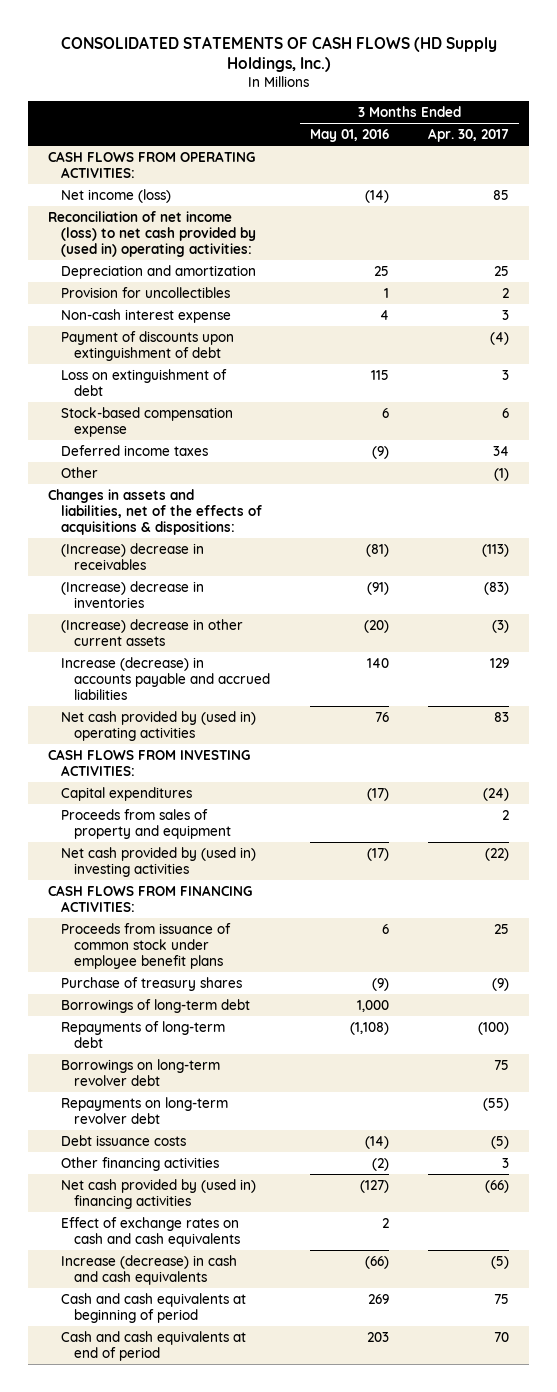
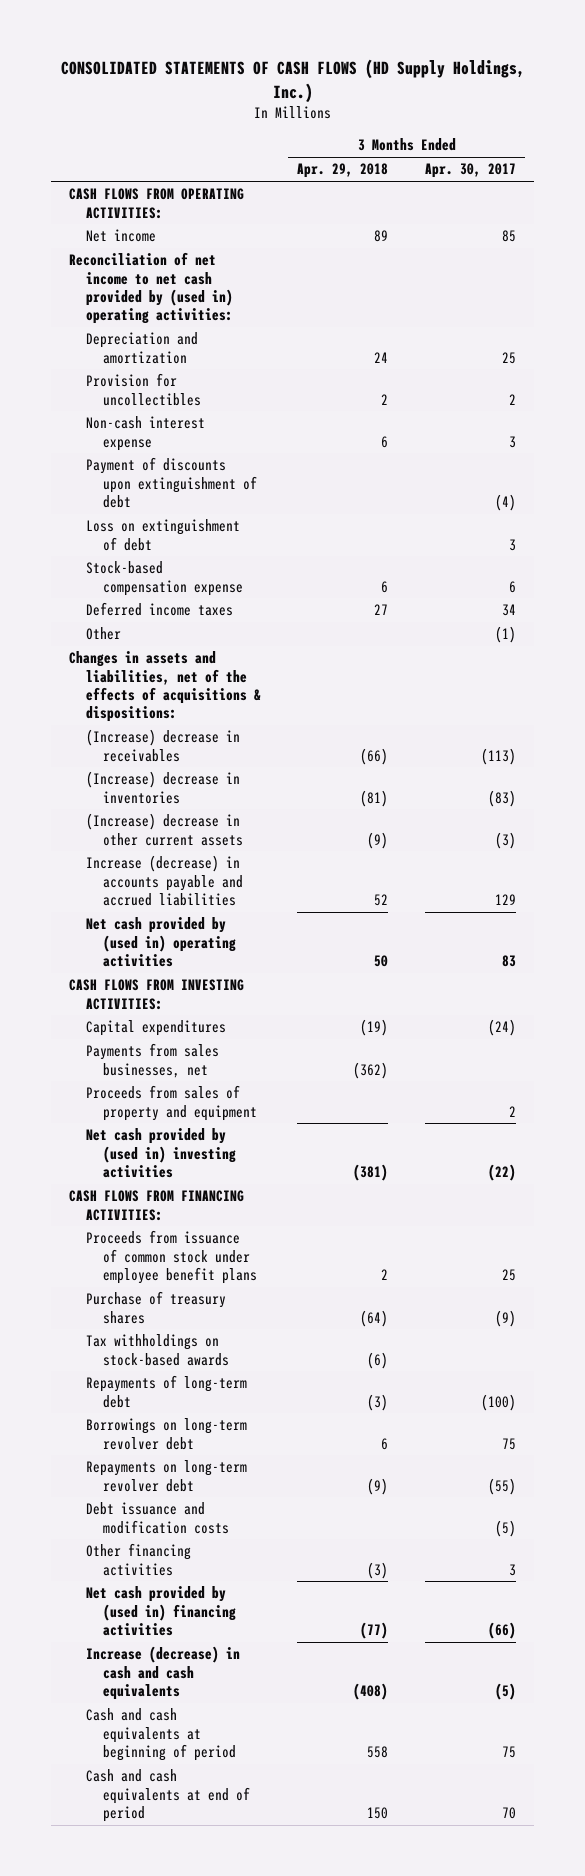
- | 3 Months Ended May 01, 2016 | 3 Months Ended Apr. 30, 2017
+ | 3 Months Ended Apr. 29, 2018 | 3 Months Ended Apr. 30, 2017
- Net income (loss) | (14) | 85
- Reconciliation of net income (loss) to net cash provided by (used in) operating activities:
+ Net income | 89 | 85
+ Reconciliation of net income to net cash provided by (used in) operating activities:
+ Payments from sales businesses, net | (362) |
- Borrowings of long-term debt | 1,000 |
+ Tax withholdings on stock-based awards | (6) |
- Debt issuance costs | (14) | (5)
+ Debt issuance and modification costs | | (5)
- Effect of exchange rates on cash and cash equivalents | 2 |

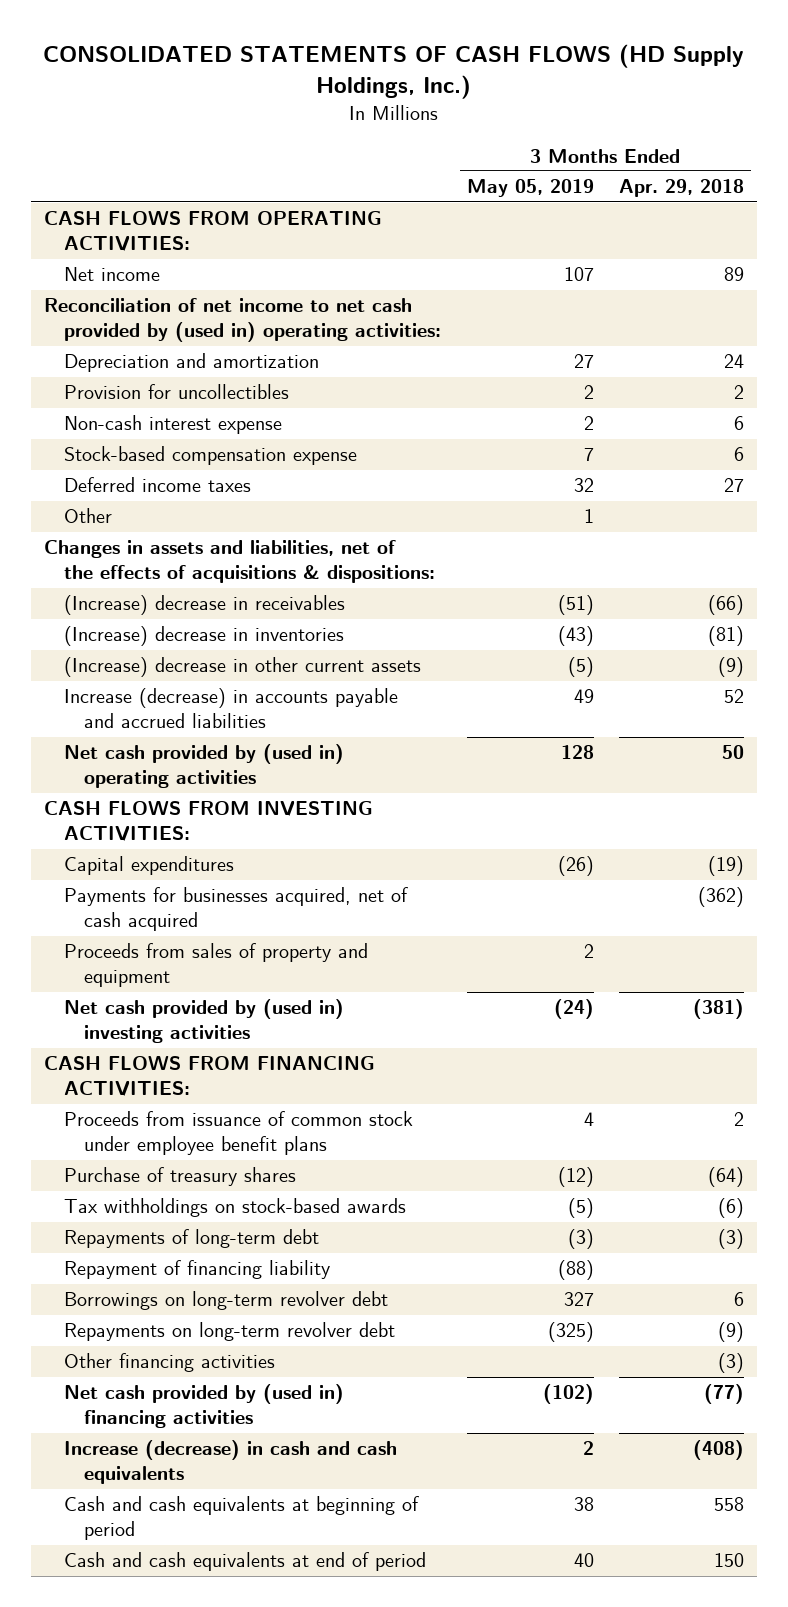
- | 3 Months Ended Apr. 29, 2018 | 3 Months Ended Apr. 30, 2017
+ | 3 Months Ended May 05, 2019 | 3 Months Ended Apr. 29, 2018
- Payment of discounts upon extinguishment of debt | | (4)
- Loss on extinguishment of debt | | 3
- Payments from sales businesses, net | (362) |
+ Payments for businesses acquired, net of cash acquired | | (362)
+ Repayment of financing liability | (88) |
- Debt issuance and modification costs | | (5)

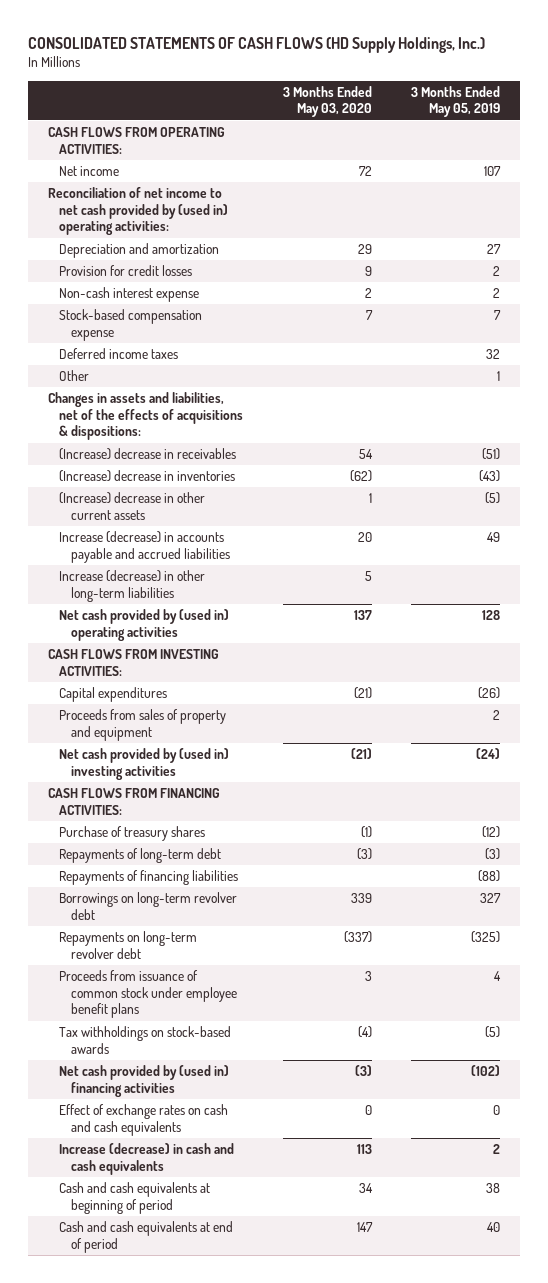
- | 3 Months Ended May 05, 2019 | 3 Months Ended Apr. 29, 2018
+ | 3 Months Ended May 03, 2020 | 3 Months Ended May 05, 2019
- Provision for uncollectibles | 2 | 2
+ Provision for credit losses | 9 | 2
+ Increase (decrease) in other long-term liabilities | 5 |
- Payments for businesses acquired, net of cash acquired | | (362)
- Repayment of financing liability | (88) |
+ Repayments of financing liabilities | | (88)
- Other financing activities | | (3)
moved down: Proceeds from issuance of common stock under employee benefit plans | 3 | 4
moved down: Tax withholdings on stock-based awards | (4) | (5)
+ Effect of exchange rates on cash and cash equivalents | 0 | 0

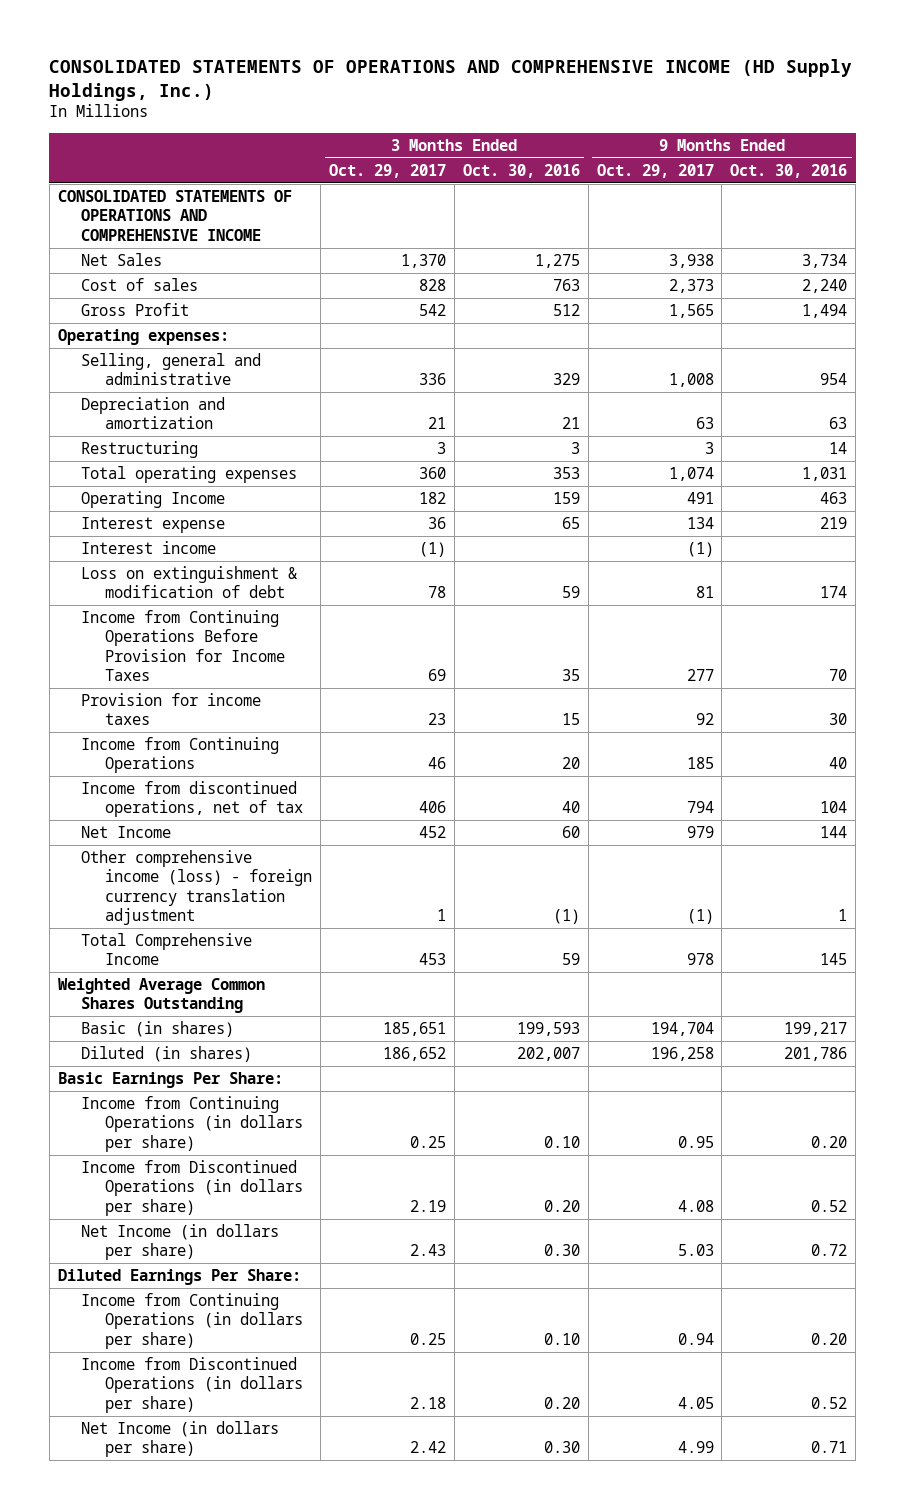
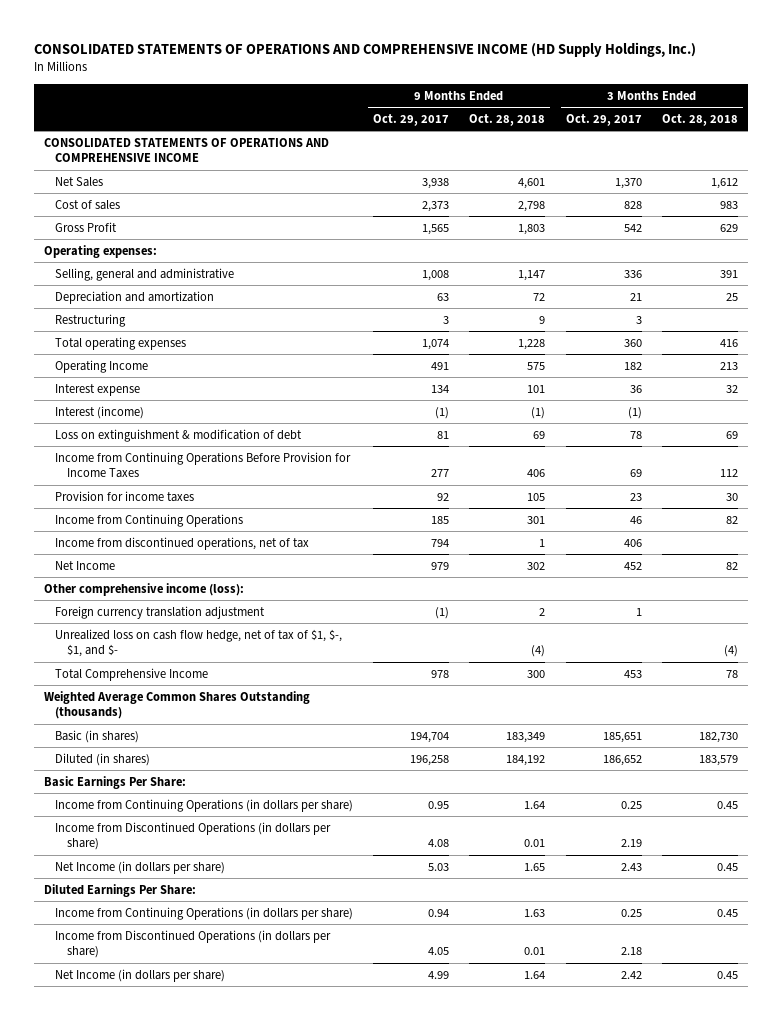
- | 3 Months Ended Oct. 29, 2017 | 3 Months Ended Oct. 30, 2016 | 9 Months Ended Oct. 29, 2017 | 9 Months Ended Oct. 30, 2016
+ | 9 Months Ended Oct. 29, 2017 | 9 Months Ended Oct. 28, 2018 | 3 Months Ended Oct. 29, 2017 | 3 Months Ended Oct. 28, 2018
- Interest income | (1) | | (1) |
+ Interest (income) | (1) | (1) | (1) |
- Other comprehensive income (loss) - foreign currency translation adjustment | 1 | (1) | (1) | 1
+ Other comprehensive income (loss):
+ Foreign currency translation adjustment | (1) | 2 | 1 |
+ Unrealized loss on cash flow hedge, net of tax of $1, $-, $1, and $- | | (4) | | (4)
- Weighted Average Common Shares Outstanding
+ Weighted Average Common Shares Outstanding (thousands)

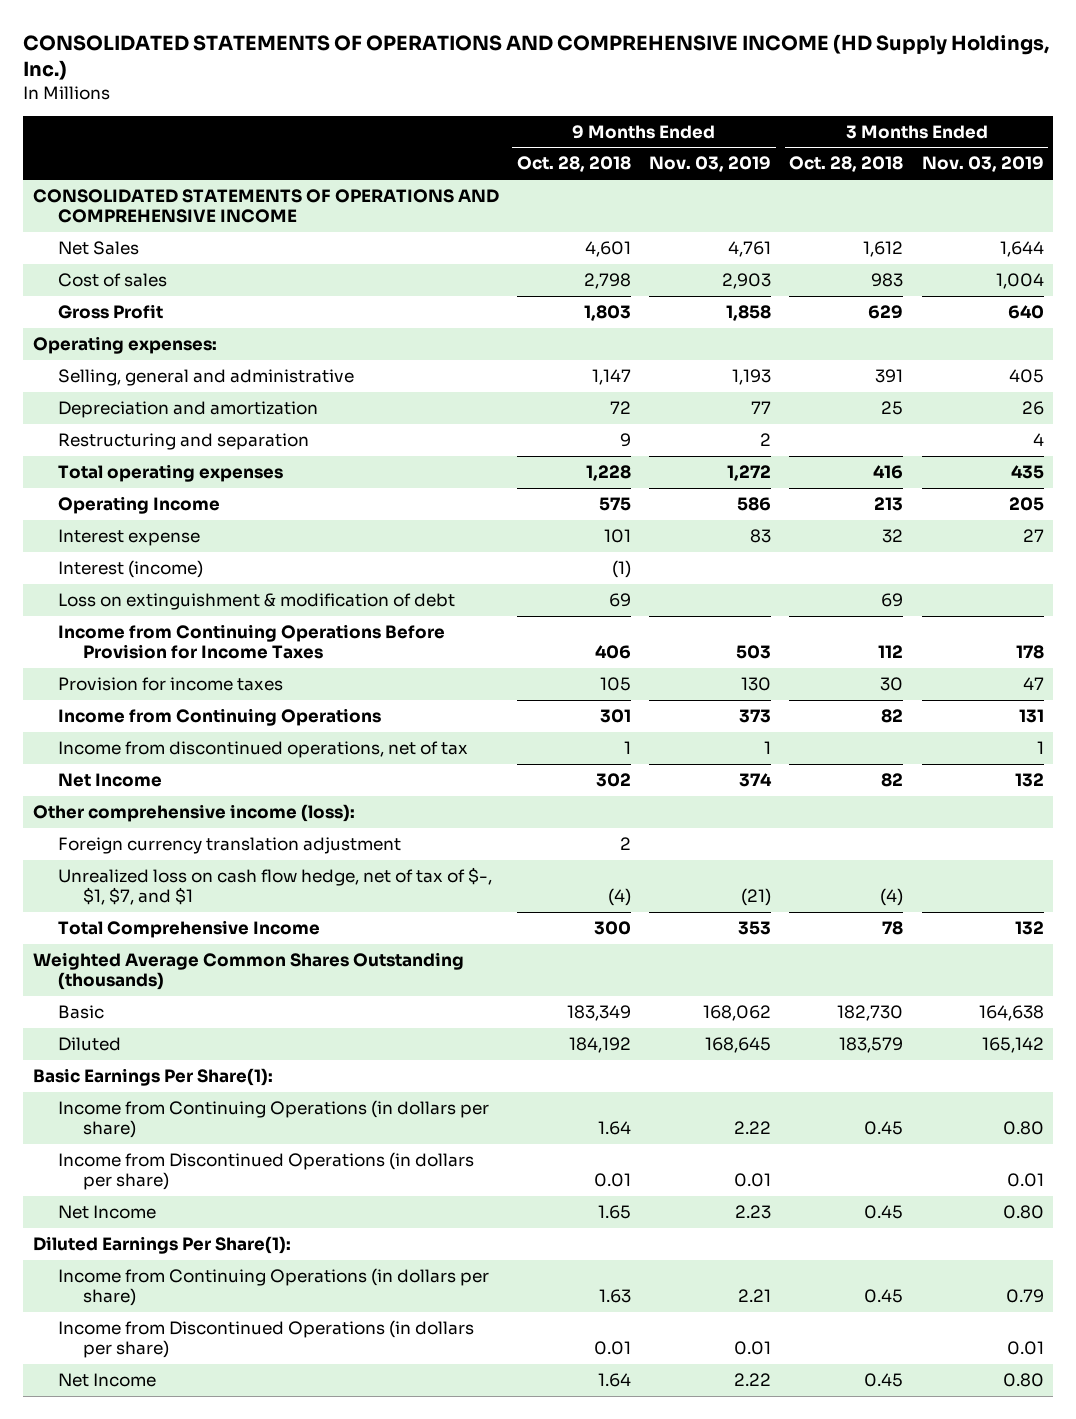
- | 9 Months Ended Oct. 29, 2017 | 9 Months Ended Oct. 28, 2018 | 3 Months Ended Oct. 29, 2017 | 3 Months Ended Oct. 28, 2018
+ | 9 Months Ended Oct. 28, 2018 | 9 Months Ended Nov. 03, 2019 | 3 Months Ended Oct. 28, 2018 | 3 Months Ended Nov. 03, 2019
- Restructuring | 3 | 9 | 3 |
+ Restructuring and separation | 9 | 2 | | 4
- Unrealized loss on cash flow hedge, net of tax of $1, $-, $1, and $- | | (4) | | (4)
+ Unrealized loss on cash flow hedge, net of tax of $-, $1, $7, and $1 | (4) | (21) | (4) |
- Basic (in shares) | 194,704 | 183,349 | 185,651 | 182,730
- Diluted (in shares) | 196,258 | 184,192 | 186,652 | 183,579
- Basic Earnings Per Share:
+ Basic | 183,349 | 168,062 | 182,730 | 164,638
+ Diluted | 184,192 | 168,645 | 183,579 | 165,142
+ Basic Earnings Per Share(1):
- Net Income (in dollars per share) | 5.03 | 1.65 | 2.43 | 0.45
- Diluted Earnings Per Share:
+ Net Income | 1.65 | 2.23 | 0.45 | 0.80
+ Diluted Earnings Per Share(1):
- Net Income (in dollars per share) | 4.99 | 1.64 | 2.42 | 0.45
+ Net Income | 1.64 | 2.22 | 0.45 | 0.80

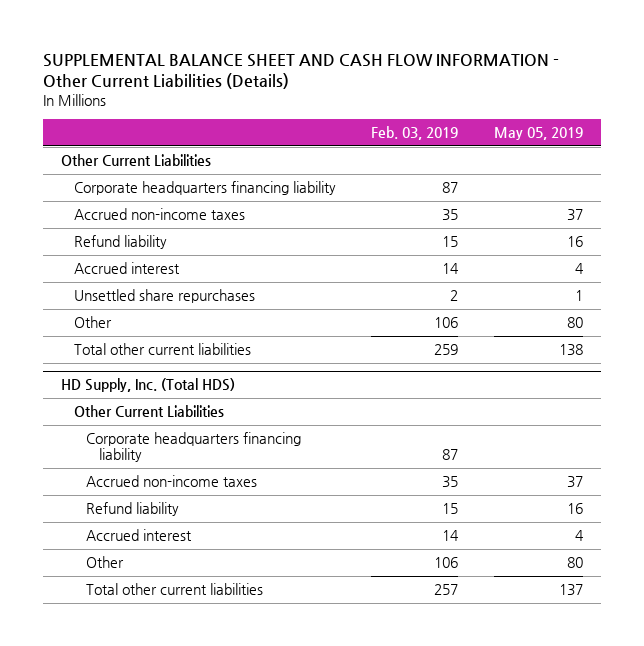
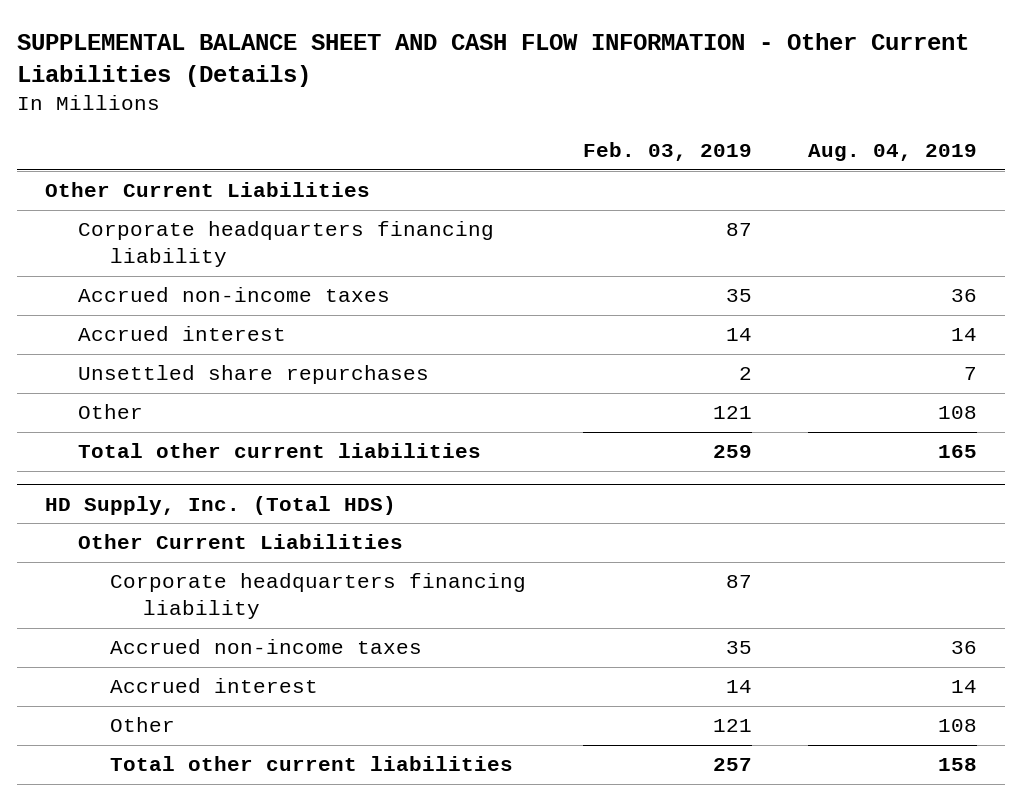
- | Feb. 03, 2019 | May 05, 2019
+ | Feb. 03, 2019 | Aug. 04, 2019
- Refund liability | 15 | 16
- Other | 106 | 80
+ Other | 121 | 108
@ HD Supply, Inc. (Total HDS)
- Refund liability | 15 | 16
- Other | 106 | 80
+ Other | 121 | 108

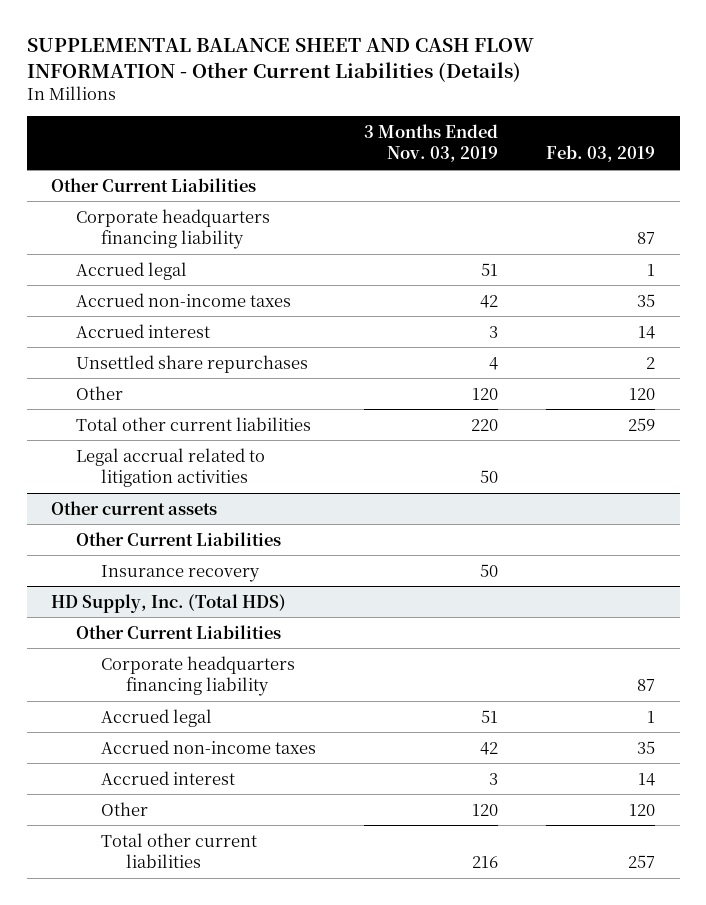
- | Feb. 03, 2019 | Aug. 04, 2019
+ | 3 Months Ended Nov. 03, 2019 | Feb. 03, 2019
+ Accrued legal | 51 | 1
- Other | 121 | 108
+ Other | 120 | 120
+ Legal accrual related to litigation activities | 50 |
+ Other current assets
+ Other Current Liabilities
+ Insurance recovery | 50 |
@ HD Supply, Inc. (Total HDS)
+ Accrued legal | 51 | 1
- Other | 121 | 108
+ Other | 120 | 120

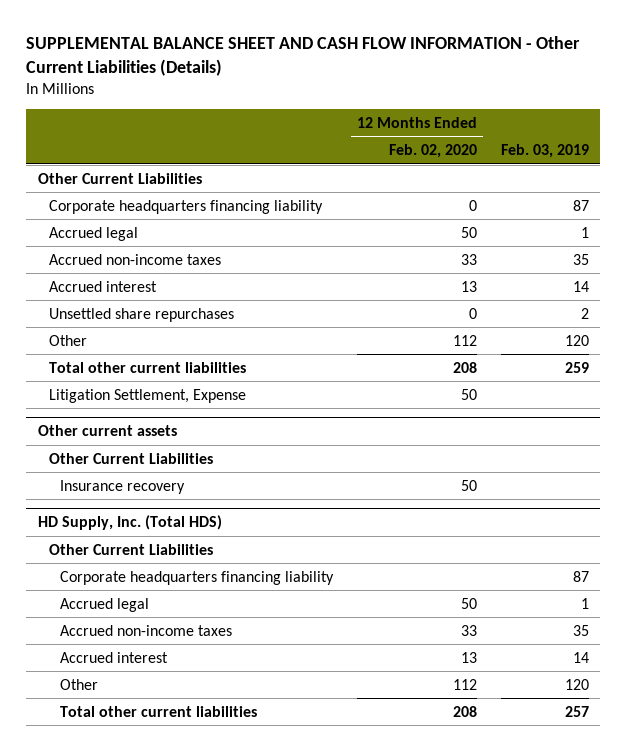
- | 3 Months Ended Nov. 03, 2019 | Feb. 03, 2019
+ | 12 Months Ended Feb. 02, 2020 | Feb. 03, 2019
- Legal accrual related to litigation activities | 50 |
+ Litigation Settlement, Expense | 50 |

